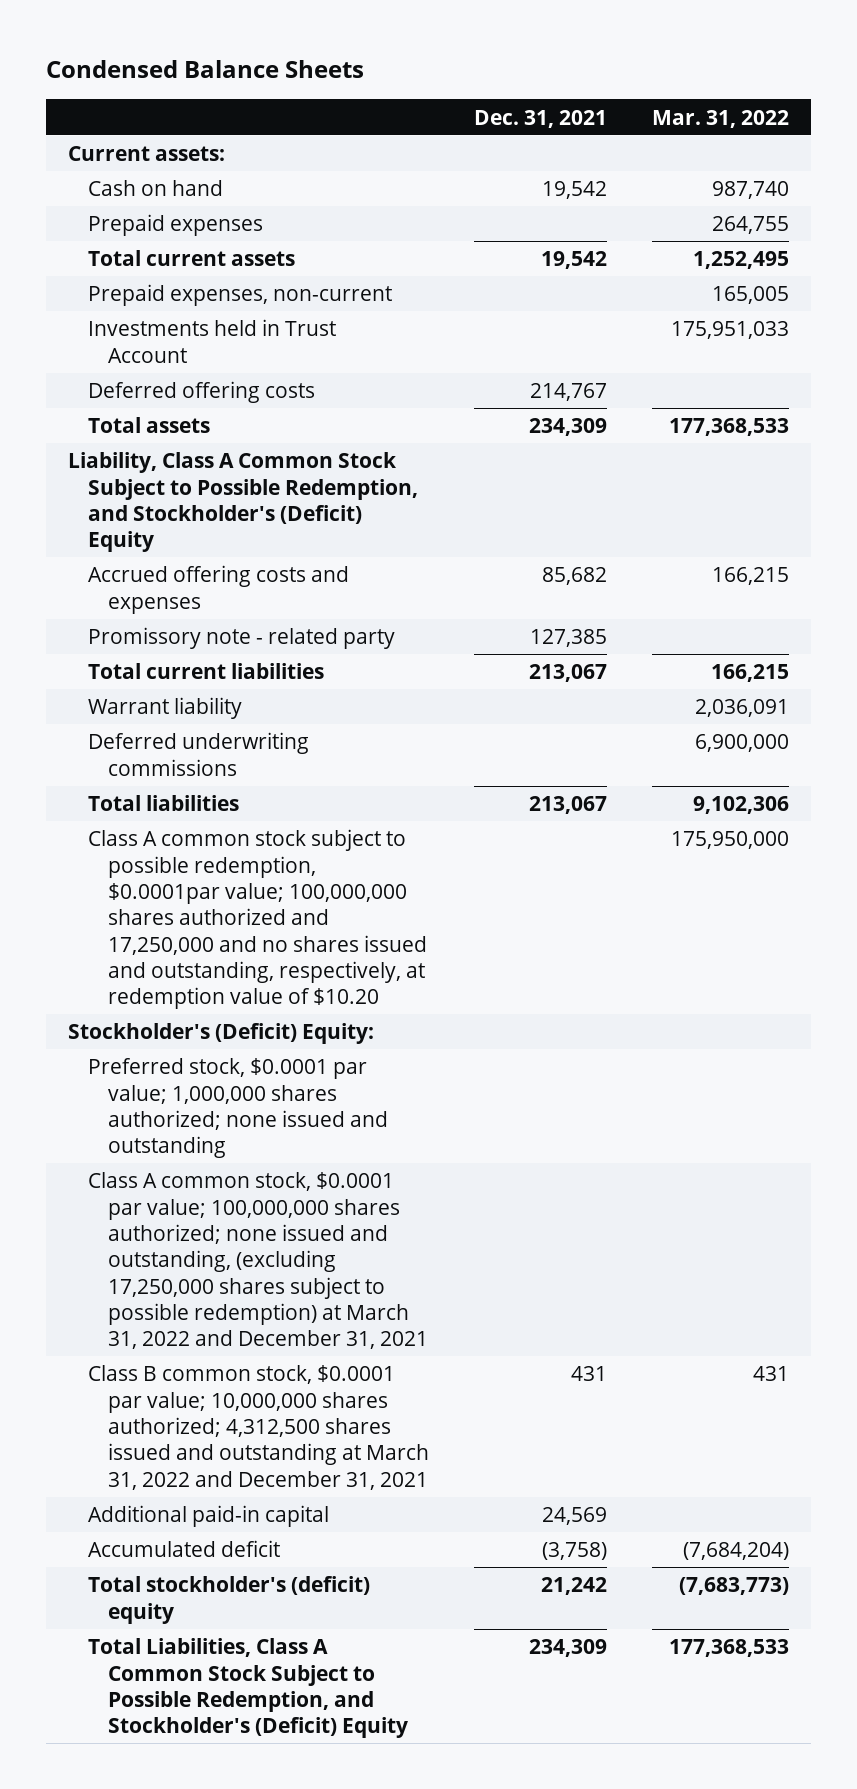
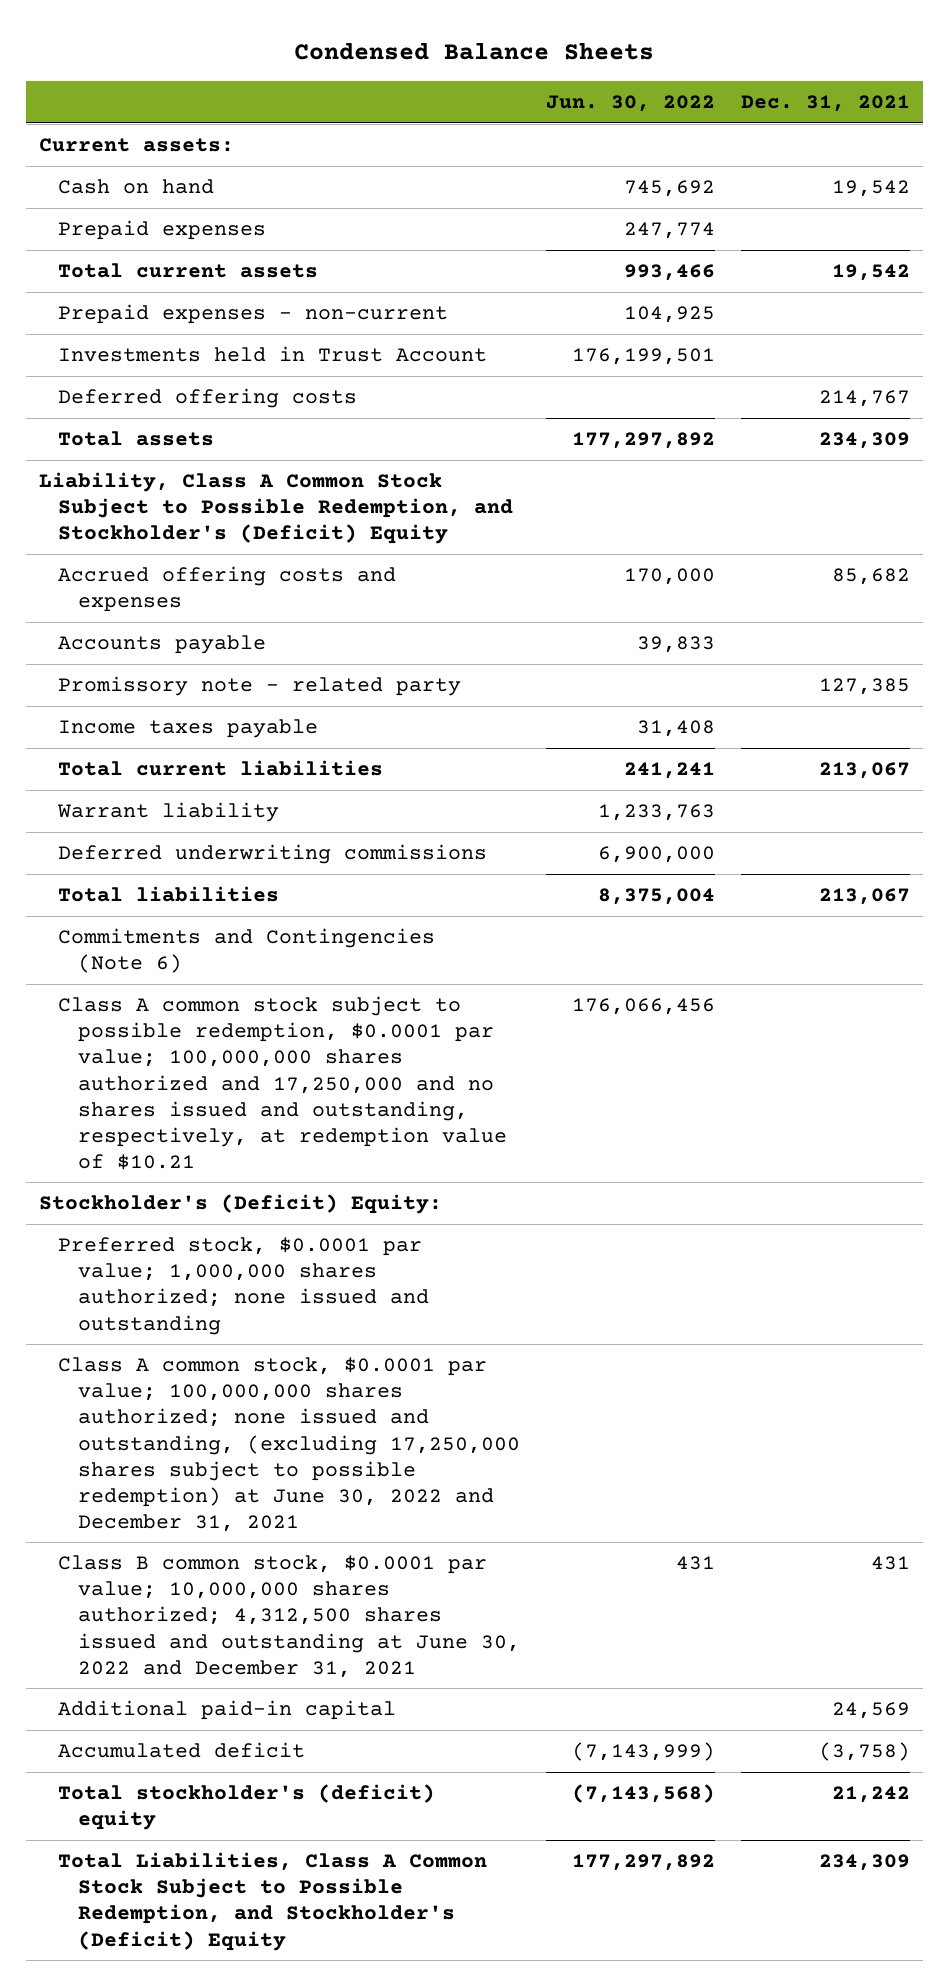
- | Dec. 31, 2021 | Mar. 31, 2022
+ | Jun. 30, 2022 | Dec. 31, 2021
- Prepaid expenses, non-current | | 165,005
+ Prepaid expenses - non-current | 104,925 |
+ Accounts payable | 39,833 |
+ Income taxes payable | 31,408 |
- Class A common stock subject to possible redemption, $0.0001par value; 100,000,000 shares authorized and 17,250,000 and no shares issued and outstanding, respectively, at redemption value of $10.20 | | 175,950,000
+ Commitments and Contingencies (Note 6)
+ Class A common stock subject to possible redemption, $0.0001 par value; 100,000,000 shares authorized and 17,250,000 and no shares issued and outstanding, respectively, at redemption value of $10.21 | 176,066,456 |
- Class A common stock, $0.0001 par value; 100,000,000 shares authorized; none issued and outstanding, (excluding 17,250,000 shares subject to possible redemption) at March 31, 2022 and December 31, 2021
- Class B common stock, $0.0001 par value; 10,000,000 shares authorized; 4,312,500 shares issued and outstanding at March 31, 2022 and December 31, 2021 | 431 | 431
+ Class A common stock, $0.0001 par value; 100,000,000 shares authorized; none issued and outstanding, (excluding 17,250,000 shares subject to possible redemption) at June 30, 2022 and December 31, 2021
+ Class B common stock, $0.0001 par value; 10,000,000 shares authorized; 4,312,500 shares issued and outstanding at June 30, 2022 and December 31, 2021 | 431 | 431

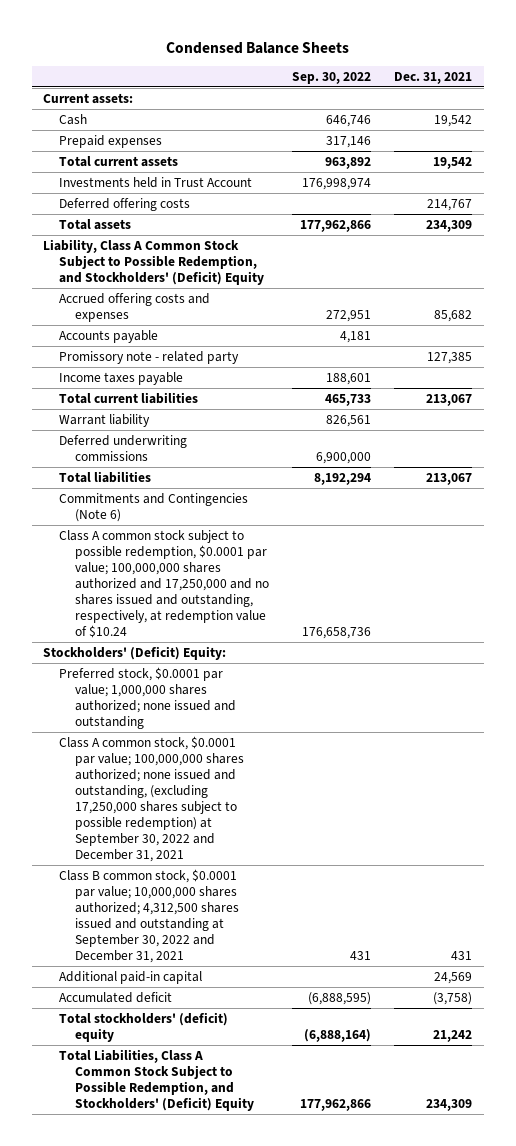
- | Jun. 30, 2022 | Dec. 31, 2021
+ | Sep. 30, 2022 | Dec. 31, 2021
- Cash on hand | 745,692 | 19,542
+ Cash | 646,746 | 19,542
- Prepaid expenses - non-current | 104,925 |
- Liability, Class A Common Stock Subject to Possible Redemption, and Stockholder's (Deficit) Equity
+ Liability, Class A Common Stock Subject to Possible Redemption, and Stockholders' (Deficit) Equity
- Class A common stock subject to possible redemption, $0.0001 par value; 100,000,000 shares authorized and 17,250,000 and no shares issued and outstanding, respectively, at redemption value of $10.21 | 176,066,456 |
- Stockholder's (Deficit) Equity:
+ Class A common stock subject to possible redemption, $0.0001 par value; 100,000,000 shares authorized and 17,250,000 and no shares issued and outstanding, respectively, at redemption value of $10.24 | 176,658,736 |
+ Stockholders' (Deficit) Equity:
- Class A common stock, $0.0001 par value; 100,000,000 shares authorized; none issued and outstanding, (excluding 17,250,000 shares subject to possible redemption) at June 30, 2022 and December 31, 2021
- Class B common stock, $0.0001 par value; 10,000,000 shares authorized; 4,312,500 shares issued and outstanding at June 30, 2022 and December 31, 2021 | 431 | 431
+ Class A common stock, $0.0001 par value; 100,000,000 shares authorized; none issued and outstanding, (excluding 17,250,000 shares subject to possible redemption) at September 30, 2022 and December 31, 2021
+ Class B common stock, $0.0001 par value; 10,000,000 shares authorized; 4,312,500 shares issued and outstanding at September 30, 2022 and December 31, 2021 | 431 | 431
- Total stockholder's (deficit) equity | (7,143,568) | 21,242
- Total Liabilities, Class A Common Stock Subject to Possible Redemption, and Stockholder's (Deficit) Equity | 177,297,892 | 234,309
+ Total stockholders' (deficit) equity | (6,888,164) | 21,242
+ Total Liabilities, Class A Common Stock Subject to Possible Redemption, and Stockholders' (Deficit) Equity | 177,962,866 | 234,309

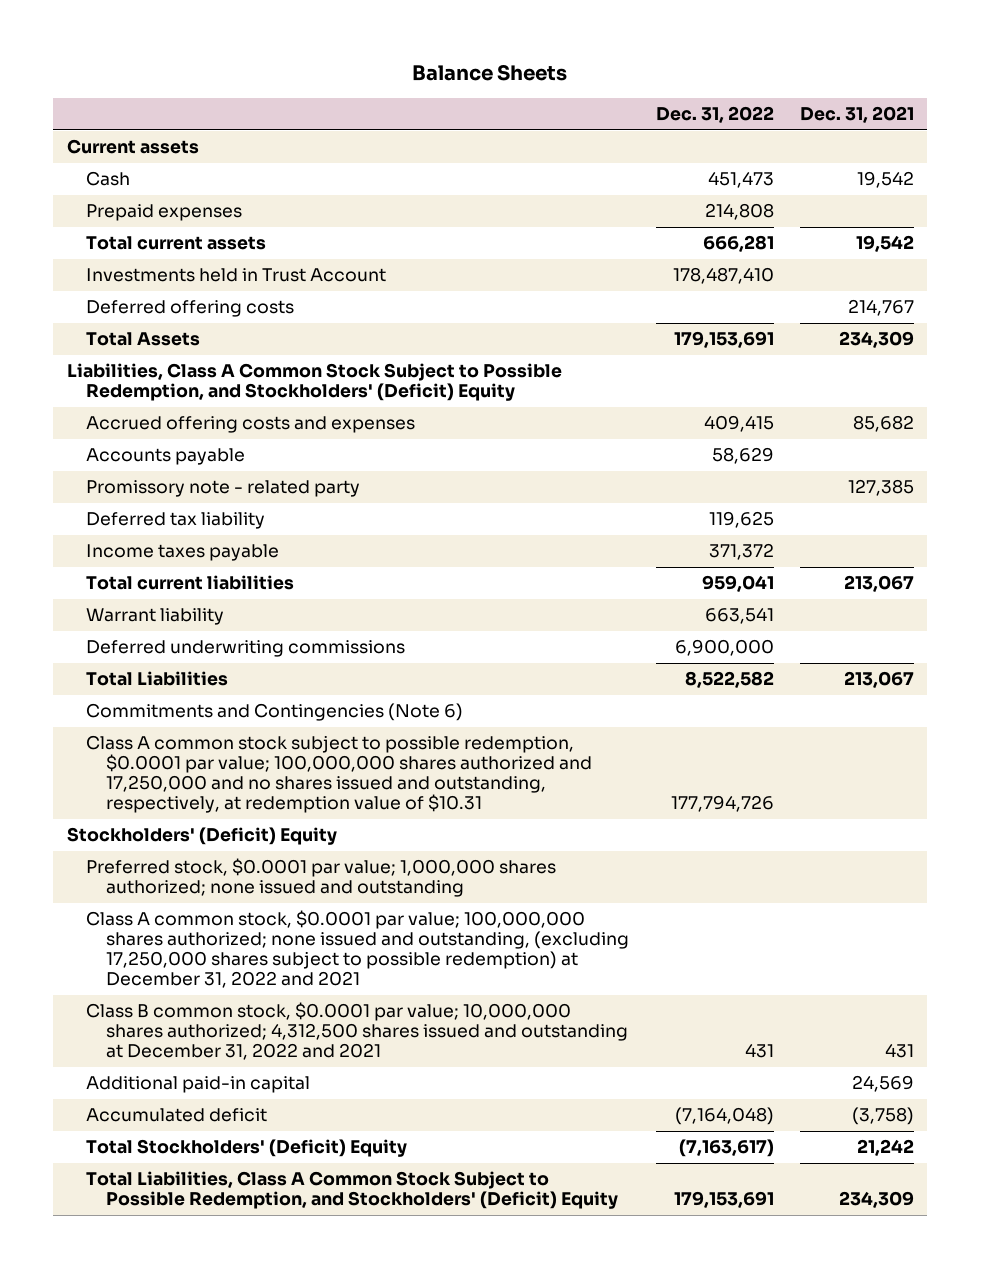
- Condensed Balance Sheets
+ Balance Sheets
- | Sep. 30, 2022 | Dec. 31, 2021
+ | Dec. 31, 2022 | Dec. 31, 2021
- Current assets:
+ Current assets
- Total assets | 177,962,866 | 234,309
- Liability, Class A Common Stock Subject to Possible Redemption, and Stockholders' (Deficit) Equity
+ Total Assets | 179,153,691 | 234,309
+ Liabilities, Class A Common Stock Subject to Possible Redemption, and Stockholders' (Deficit) Equity
+ Deferred tax liability | 119,625 |
- Total liabilities | 8,192,294 | 213,067
+ Total Liabilities | 8,522,582 | 213,067
- Class A common stock subject to possible redemption, $0.0001 par value; 100,000,000 shares authorized and 17,250,000 and no shares issued and outstanding, respectively, at redemption value of $10.24 | 176,658,736 |
- Stockholders' (Deficit) Equity:
+ Class A common stock subject to possible redemption, $0.0001 par value; 100,000,000 shares authorized and 17,250,000 and no shares issued and outstanding, respectively, at redemption value of $10.31 | 177,794,726 |
+ Stockholders' (Deficit) Equity
- Class A common stock, $0.0001 par value; 100,000,000 shares authorized; none issued and outstanding, (excluding 17,250,000 shares subject to possible redemption) at September 30, 2022 and December 31, 2021
- Class B common stock, $0.0001 par value; 10,000,000 shares authorized; 4,312,500 shares issued and outstanding at September 30, 2022 and December 31, 2021 | 431 | 431
+ Class A common stock, $0.0001 par value; 100,000,000 shares authorized; none issued and outstanding, (excluding 17,250,000 shares subject to possible redemption) at December 31, 2022 and 2021
+ Class B common stock, $0.0001 par value; 10,000,000 shares authorized; 4,312,500 shares issued and outstanding at December 31, 2022 and 2021 | 431 | 431
- Total stockholders' (deficit) equity | (6,888,164) | 21,242
+ Total Stockholders' (Deficit) Equity | (7,163,617) | 21,242

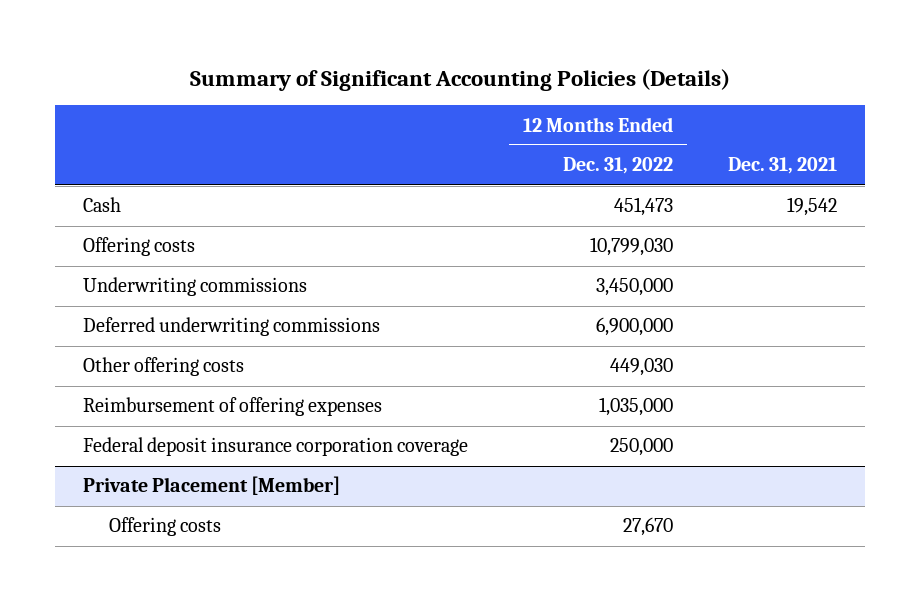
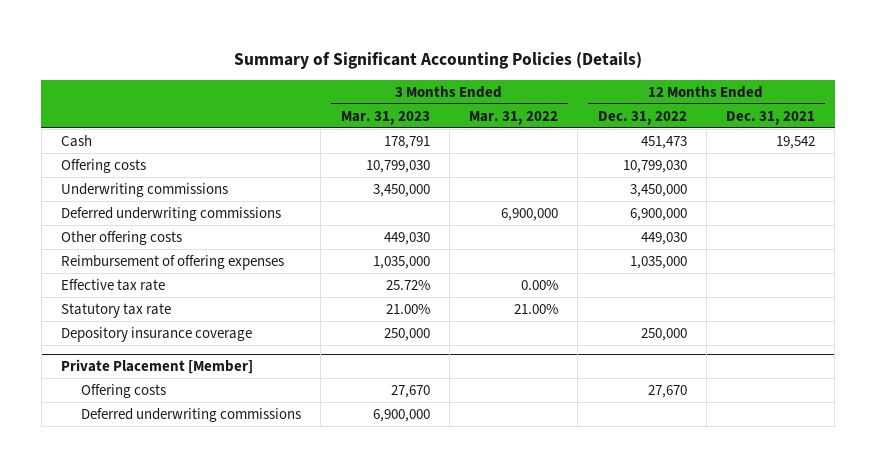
- | 12 Months Ended Dec. 31, 2022 | Dec. 31, 2021
+ | 3 Months Ended Mar. 31, 2023 | 3 Months Ended Mar. 31, 2022 | 12 Months Ended Dec. 31, 2022 | 12 Months Ended Dec. 31, 2021
- Federal deposit insurance corporation coverage | 250,000 |
+ Effective tax rate | 25.72% | 0.00% | |
+ Statutory tax rate | 21.00% | 21.00% | |
+ Depository insurance coverage | 250,000 | | 250,000 |
@ Private Placement [Member]
+ Deferred underwriting commissions | 6,900,000 | | |

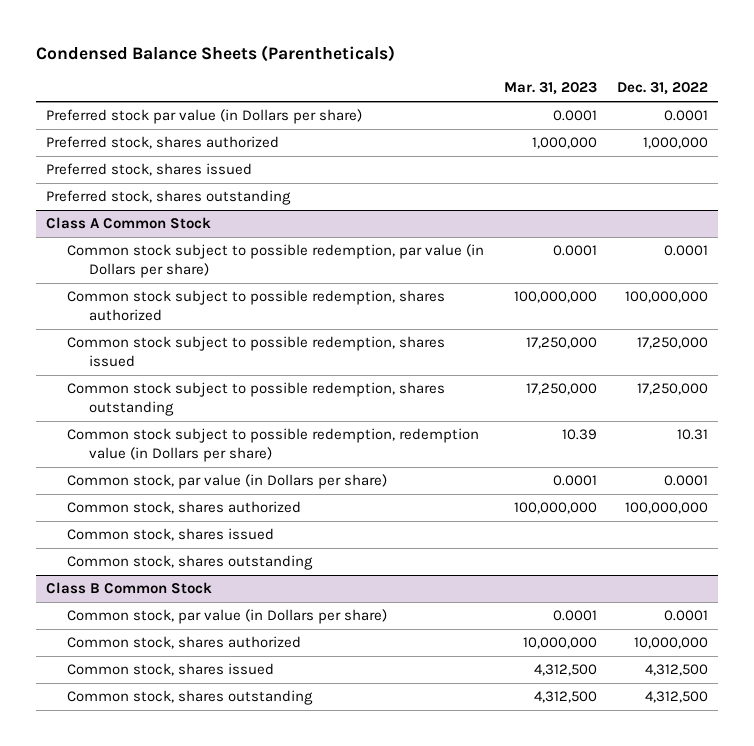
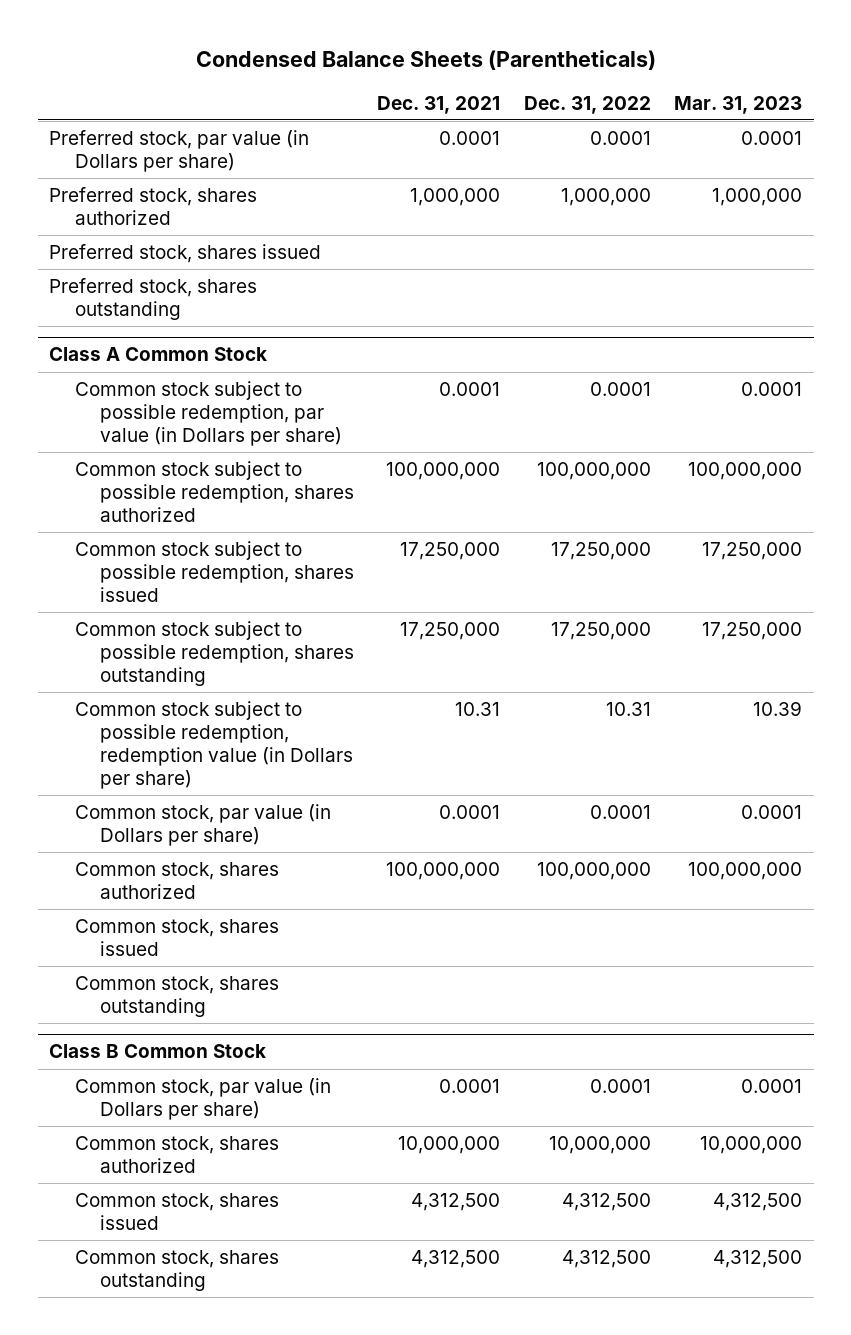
- | Mar. 31, 2023 | Dec. 31, 2022
+ | Dec. 31, 2021 | Dec. 31, 2022 | Mar. 31, 2023
- Preferred stock par value (in Dollars per share) | 0.0001 | 0.0001
+ Preferred stock, par value (in Dollars per share) | 0.0001 | 0.0001 | 0.0001

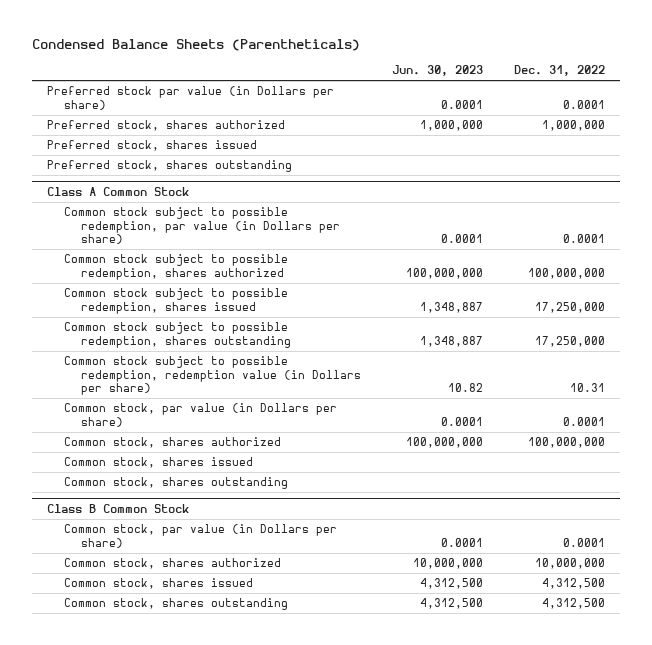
- | Dec. 31, 2021 | Dec. 31, 2022 | Mar. 31, 2023
+ | Jun. 30, 2023 | Dec. 31, 2022
- Preferred stock, par value (in Dollars per share) | 0.0001 | 0.0001 | 0.0001
+ Preferred stock par value (in Dollars per share) | 0.0001 | 0.0001

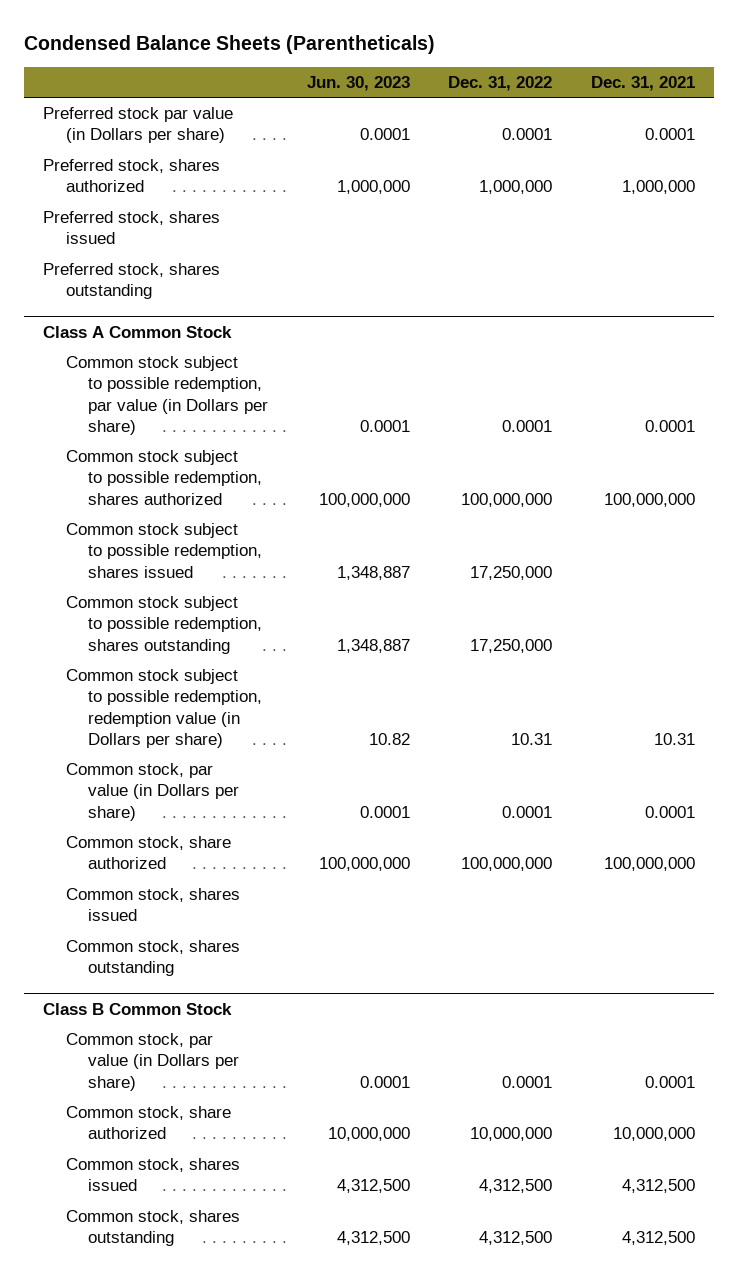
- | Jun. 30, 2023 | Dec. 31, 2022
+ | Jun. 30, 2023 | Dec. 31, 2022 | Dec. 31, 2021
@ Class A Common Stock
- Common stock, shares authorized | 100,000,000 | 100,000,000
+ Common stock, share authorized | 100,000,000 | 100,000,000 | 100,000,000
@ Class B Common Stock
- Common stock, shares authorized | 10,000,000 | 10,000,000
+ Common stock, share authorized | 10,000,000 | 10,000,000 | 10,000,000

